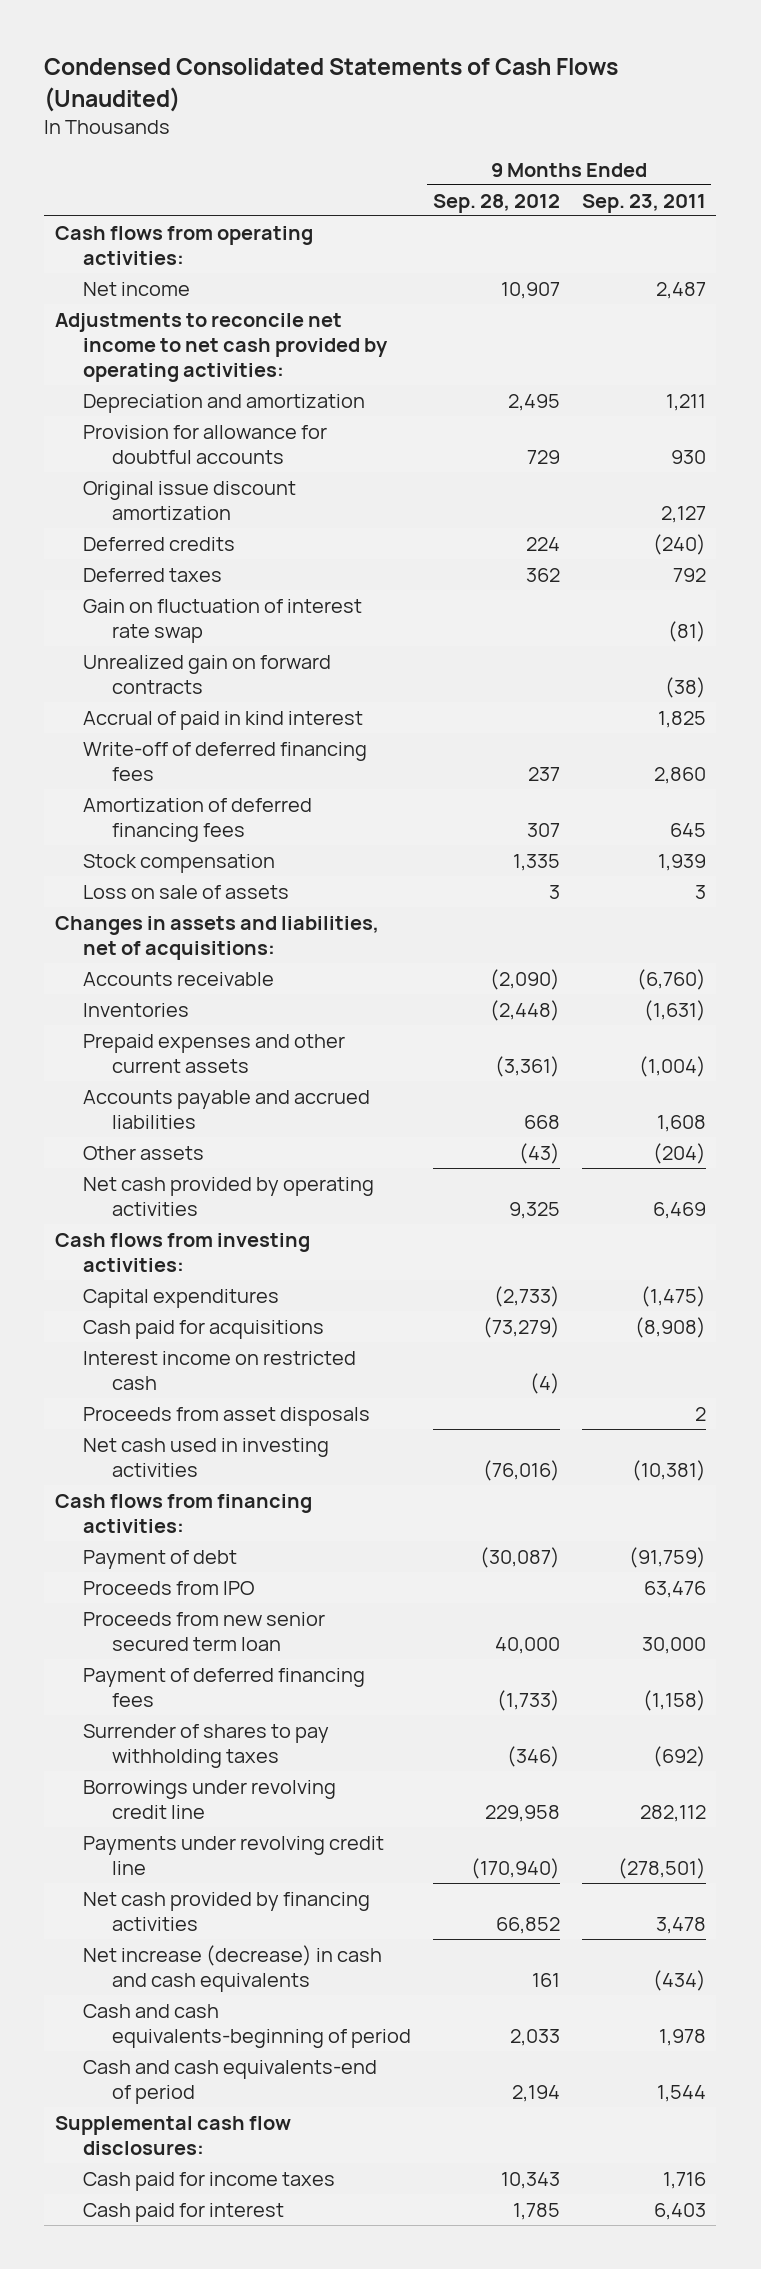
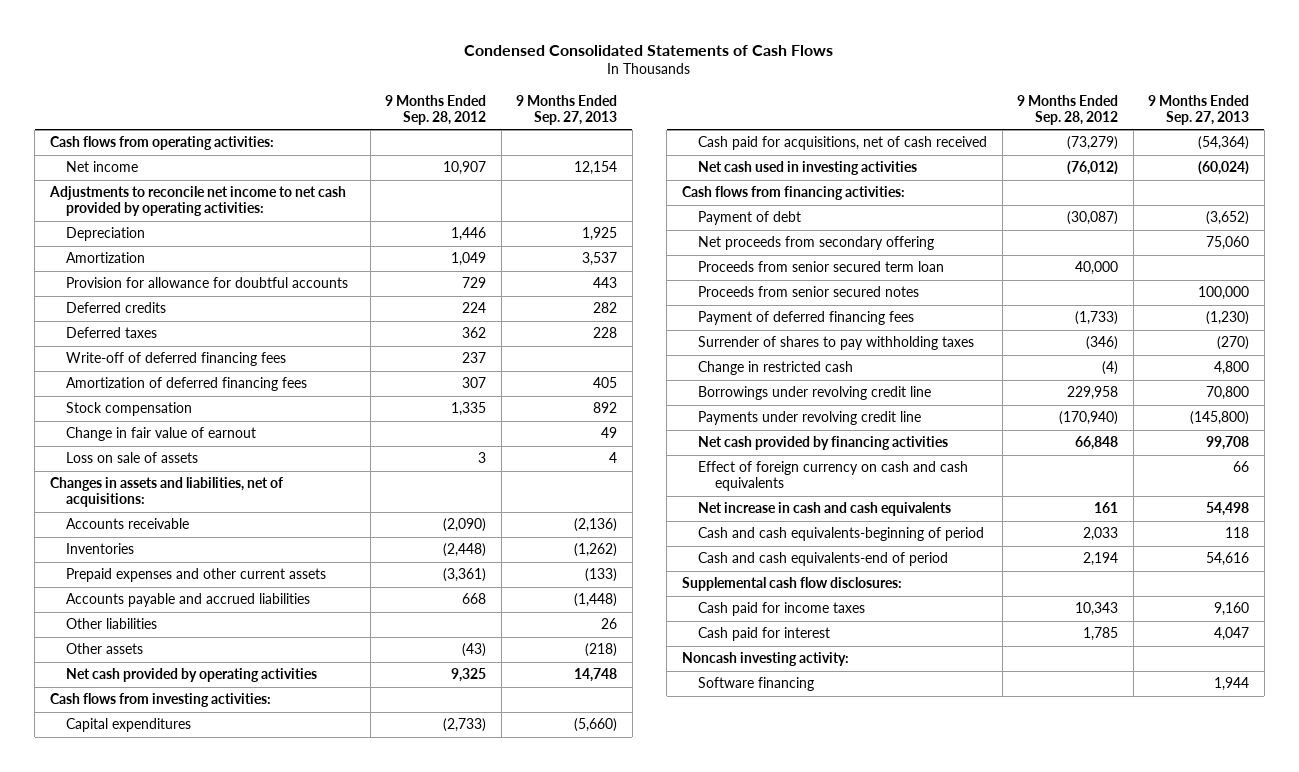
- Condensed Consolidated Statements of Cash Flows (Unaudited)
+ Condensed Consolidated Statements of Cash Flows
- | 9 Months Ended Sep. 28, 2012 | 9 Months Ended Sep. 23, 2011
+ | 9 Months Ended Sep. 28, 2012 | 9 Months Ended Sep. 27, 2013
- Depreciation and amortization | 2,495 | 1,211
+ Depreciation | 1,446 | 1,925
+ Amortization | 1,049 | 3,537
- Original issue discount amortization | | 2,127
- Gain on fluctuation of interest rate swap | | (81)
- Unrealized gain on forward contracts | | (38)
- Accrual of paid in kind interest | | 1,825
+ Change in fair value of earnout | | 49
+ Other liabilities | | 26
- Cash paid for acquisitions | (73,279) | (8,908)
- Interest income on restricted cash | (4) |
- Proceeds from asset disposals | | 2
- Net cash used in investing activities | (76,016) | (10,381)
+ Cash paid for acquisitions, net of cash received | (73,279) | (54,364)
+ Net cash used in investing activities | (76,012) | (60,024)
- Proceeds from IPO | | 63,476
- Proceeds from new senior secured term loan | 40,000 | 30,000
+ Net proceeds from secondary offering | | 75,060
+ Proceeds from senior secured term loan | 40,000 |
+ Proceeds from senior secured notes | | 100,000
+ Change in restricted cash | (4) | 4,800
- Net cash provided by financing activities | 66,852 | 3,478
- Net increase (decrease) in cash and cash equivalents | 161 | (434)
+ Net cash provided by financing activities | 66,848 | 99,708
+ Effect of foreign currency on cash and cash equivalents | | 66
+ Net increase in cash and cash equivalents | 161 | 54,498
+ Noncash investing activity:
+ Software financing | | 1,944

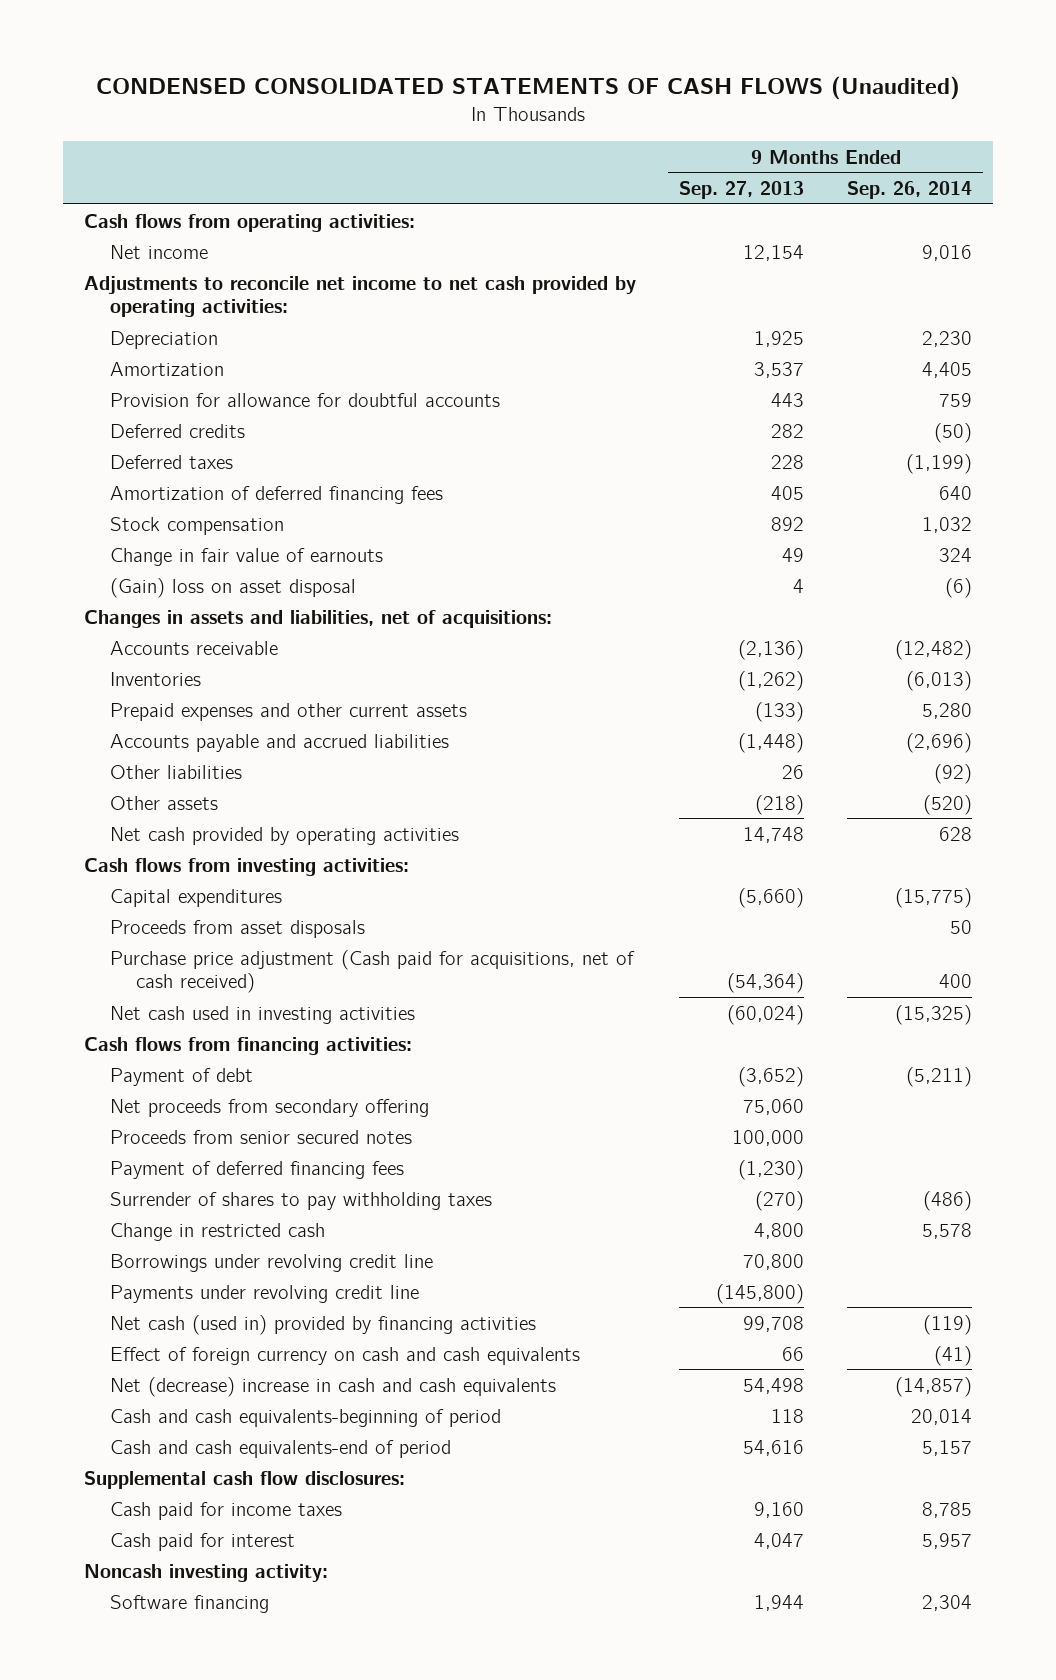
- Condensed Consolidated Statements of Cash Flows
+ CONDENSED CONSOLIDATED STATEMENTS OF CASH FLOWS (Unaudited)
- | 9 Months Ended Sep. 28, 2012 | 9 Months Ended Sep. 27, 2013
+ | 9 Months Ended Sep. 27, 2013 | 9 Months Ended Sep. 26, 2014
- Write-off of deferred financing fees | 237 |
- Change in fair value of earnout | | 49
- Loss on sale of assets | 3 | 4
+ Change in fair value of earnouts | 49 | 324
+ (Gain) loss on asset disposal | 4 | (6)
- Cash paid for acquisitions, net of cash received | (73,279) | (54,364)
+ Proceeds from asset disposals | | 50
+ Purchase price adjustment (Cash paid for acquisitions, net of cash received) | (54,364) | 400
- Proceeds from senior secured term loan | 40,000 |
- Net cash provided by financing activities | 66,848 | 99,708
+ Net cash (used in) provided by financing activities | 99,708 | (119)
- Net increase in cash and cash equivalents | 161 | 54,498
+ Net (decrease) increase in cash and cash equivalents | 54,498 | (14,857)

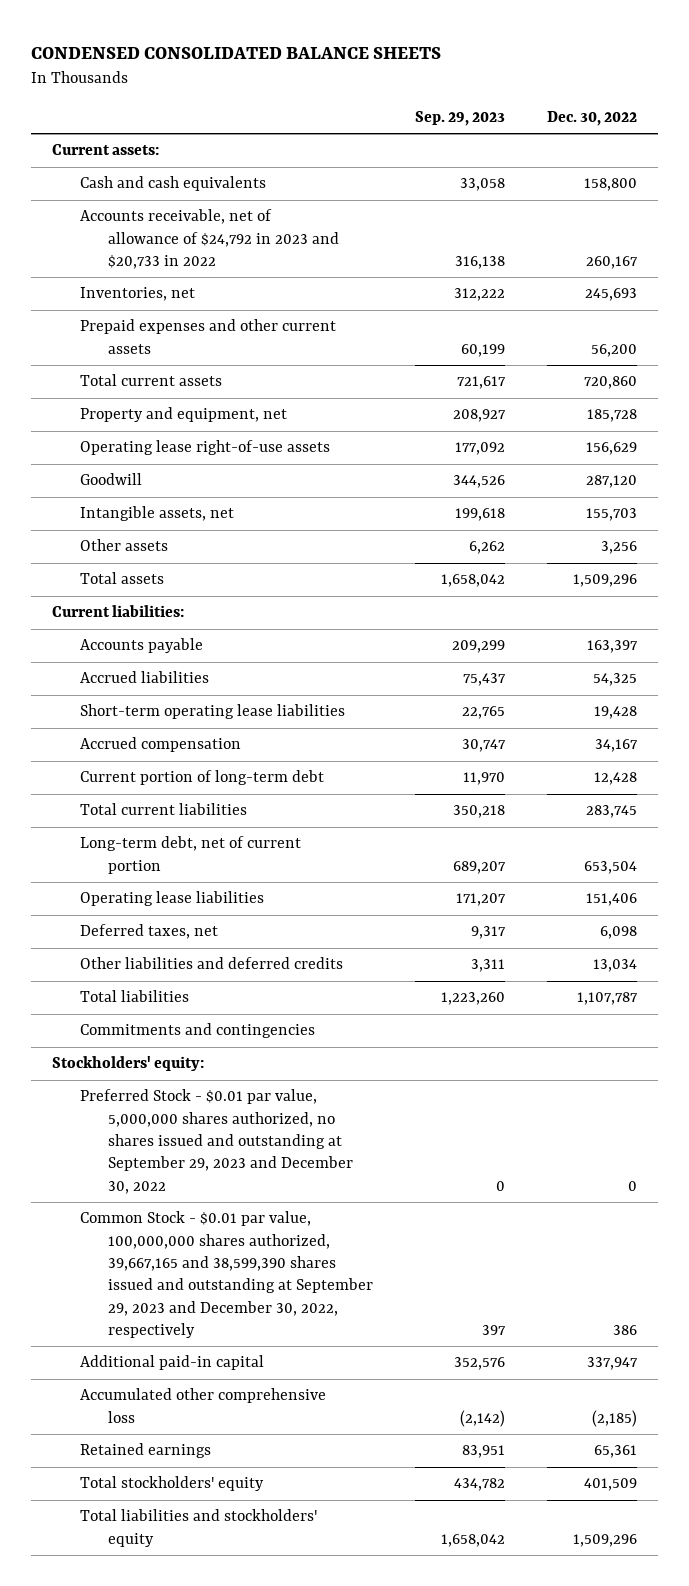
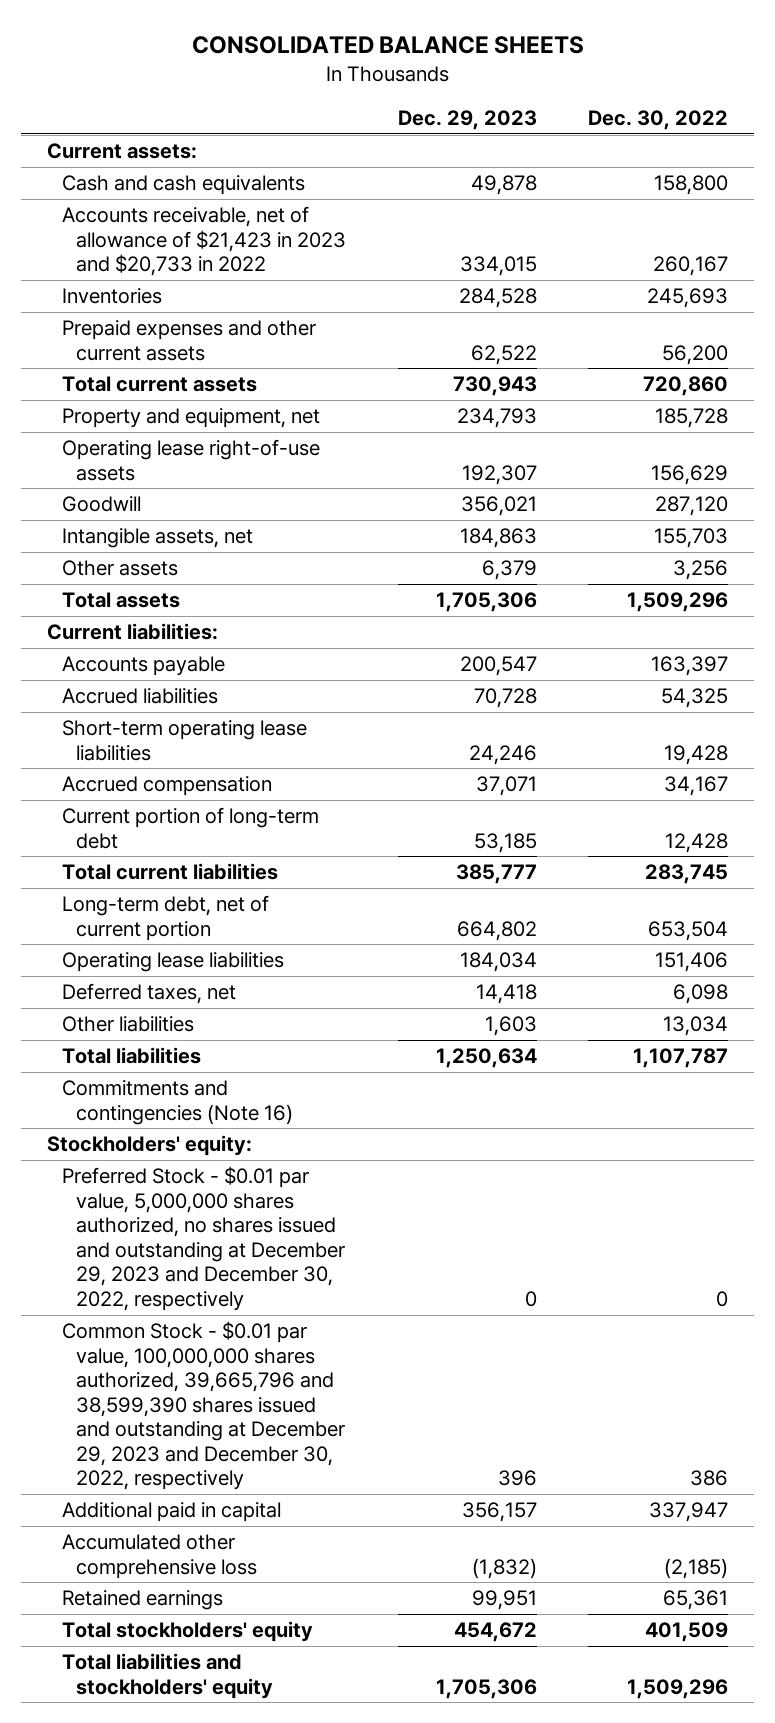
- CONDENSED CONSOLIDATED BALANCE SHEETS
+ CONSOLIDATED BALANCE SHEETS
- | Sep. 29, 2023 | Dec. 30, 2022
+ | Dec. 29, 2023 | Dec. 30, 2022
- Accounts receivable, net of allowance of $24,792 in 2023 and $20,733 in 2022 | 316,138 | 260,167
- Inventories, net | 312,222 | 245,693
+ Accounts receivable, net of allowance of $21,423 in 2023 and $20,733 in 2022 | 334,015 | 260,167
+ Inventories | 284,528 | 245,693
- Other liabilities and deferred credits | 3,311 | 13,034
+ Other liabilities | 1,603 | 13,034
- Commitments and contingencies
+ Commitments and contingencies (Note 16)
- Preferred Stock - $0.01 par value, 5,000,000 shares authorized, no shares issued and outstanding at September 29, 2023 and December 30, 2022 | 0 | 0
- Common Stock - $0.01 par value, 100,000,000 shares authorized, 39,667,165 and 38,599,390 shares issued and outstanding at September 29, 2023 and December 30, 2022, respectively | 397 | 386
- Additional paid-in capital | 352,576 | 337,947
+ Preferred Stock - $0.01 par value, 5,000,000 shares authorized, no shares issued and outstanding at December 29, 2023 and December 30, 2022, respectively | 0 | 0
+ Common Stock - $0.01 par value, 100,000,000 shares authorized, 39,665,796 and 38,599,390 shares issued and outstanding at December 29, 2023 and December 30, 2022, respectively | 396 | 386
+ Additional paid in capital | 356,157 | 337,947

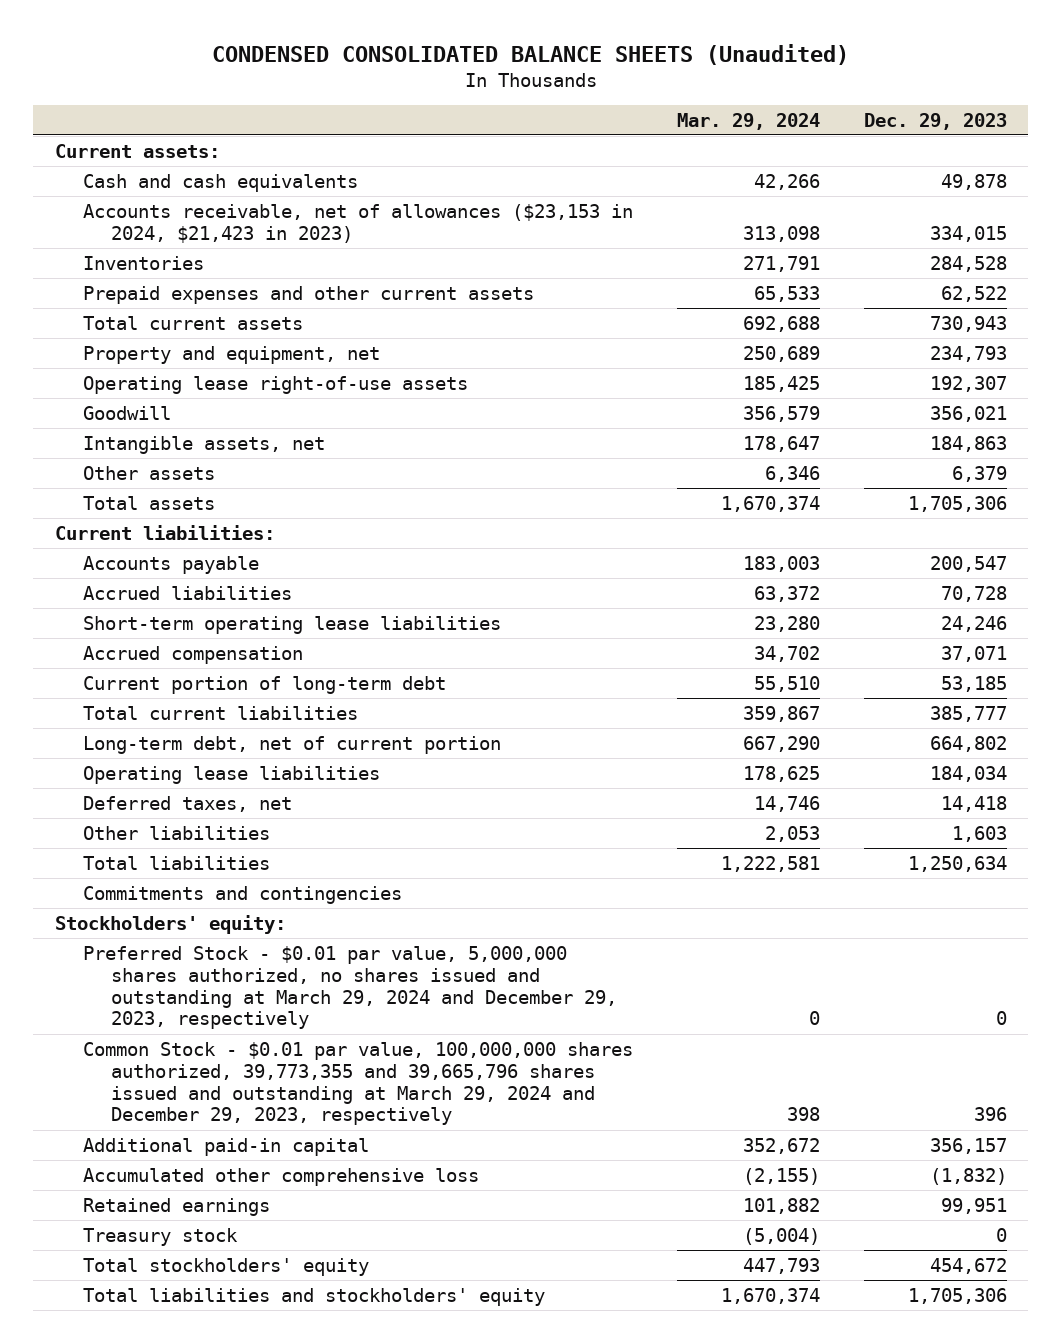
- CONSOLIDATED BALANCE SHEETS
+ CONDENSED CONSOLIDATED BALANCE SHEETS (Unaudited)
- | Dec. 29, 2023 | Dec. 30, 2022
+ | Mar. 29, 2024 | Dec. 29, 2023
- Accounts receivable, net of allowance of $21,423 in 2023 and $20,733 in 2022 | 334,015 | 260,167
+ Accounts receivable, net of allowances ($23,153 in 2024, $21,423 in 2023) | 313,098 | 334,015
- Commitments and contingencies (Note 16)
+ Commitments and contingencies
- Preferred Stock - $0.01 par value, 5,000,000 shares authorized, no shares issued and outstanding at December 29, 2023 and December 30, 2022, respectively | 0 | 0
- Common Stock - $0.01 par value, 100,000,000 shares authorized, 39,665,796 and 38,599,390 shares issued and outstanding at December 29, 2023 and December 30, 2022, respectively | 396 | 386
- Additional paid in capital | 356,157 | 337,947
+ Preferred Stock - $0.01 par value, 5,000,000 shares authorized, no shares issued and outstanding at March 29, 2024 and December 29, 2023, respectively | 0 | 0
+ Common Stock - $0.01 par value, 100,000,000 shares authorized, 39,773,355 and 39,665,796 shares issued and outstanding at March 29, 2024 and December 29, 2023, respectively | 398 | 396
+ Additional paid-in capital | 352,672 | 356,157
+ Treasury stock | (5,004) | 0

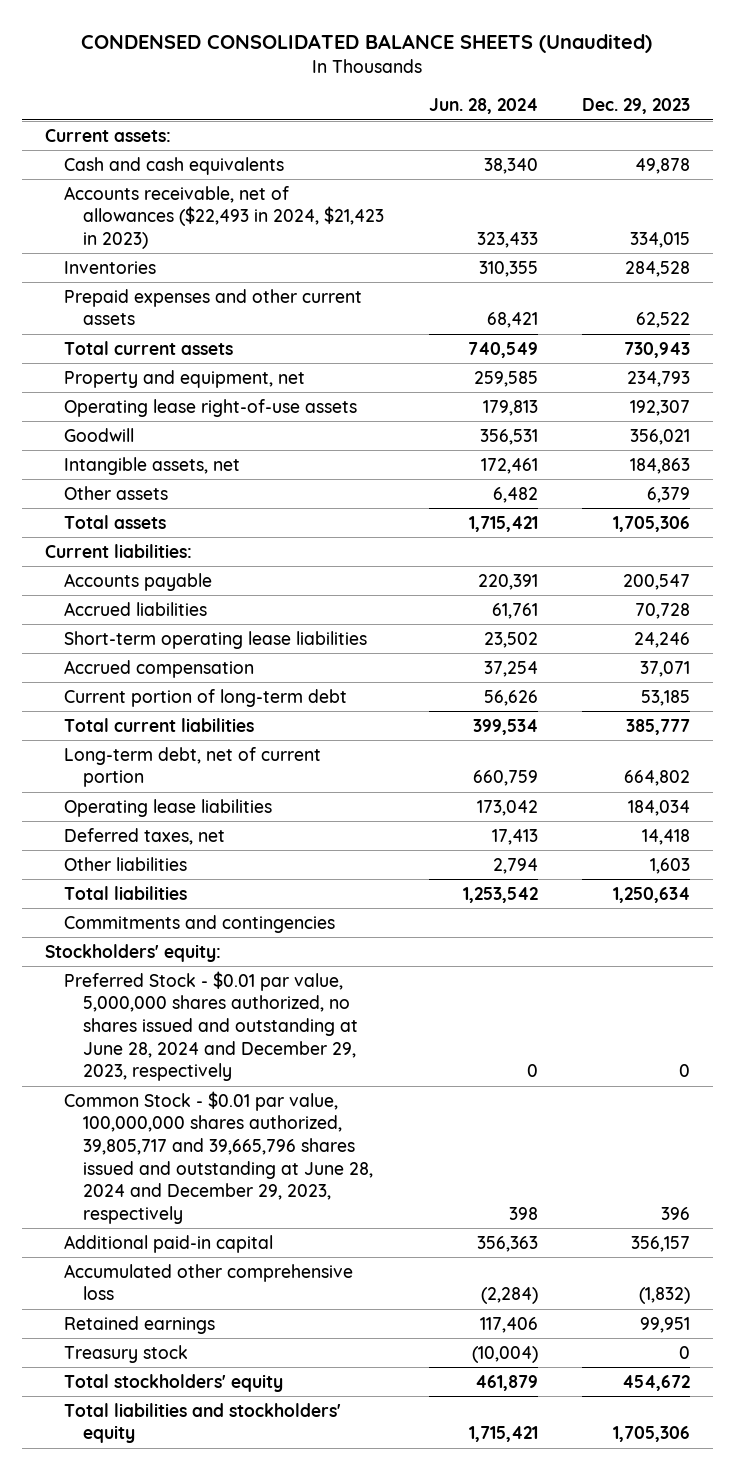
- | Mar. 29, 2024 | Dec. 29, 2023
+ | Jun. 28, 2024 | Dec. 29, 2023
- Accounts receivable, net of allowances ($23,153 in 2024, $21,423 in 2023) | 313,098 | 334,015
+ Accounts receivable, net of allowances ($22,493 in 2024, $21,423 in 2023) | 323,433 | 334,015
- Preferred Stock - $0.01 par value, 5,000,000 shares authorized, no shares issued and outstanding at March 29, 2024 and December 29, 2023, respectively | 0 | 0
- Common Stock - $0.01 par value, 100,000,000 shares authorized, 39,773,355 and 39,665,796 shares issued and outstanding at March 29, 2024 and December 29, 2023, respectively | 398 | 396
+ Preferred Stock - $0.01 par value, 5,000,000 shares authorized, no shares issued and outstanding at June 28, 2024 and December 29, 2023, respectively | 0 | 0
+ Common Stock - $0.01 par value, 100,000,000 shares authorized, 39,805,717 and 39,665,796 shares issued and outstanding at June 28, 2024 and December 29, 2023, respectively | 398 | 396

